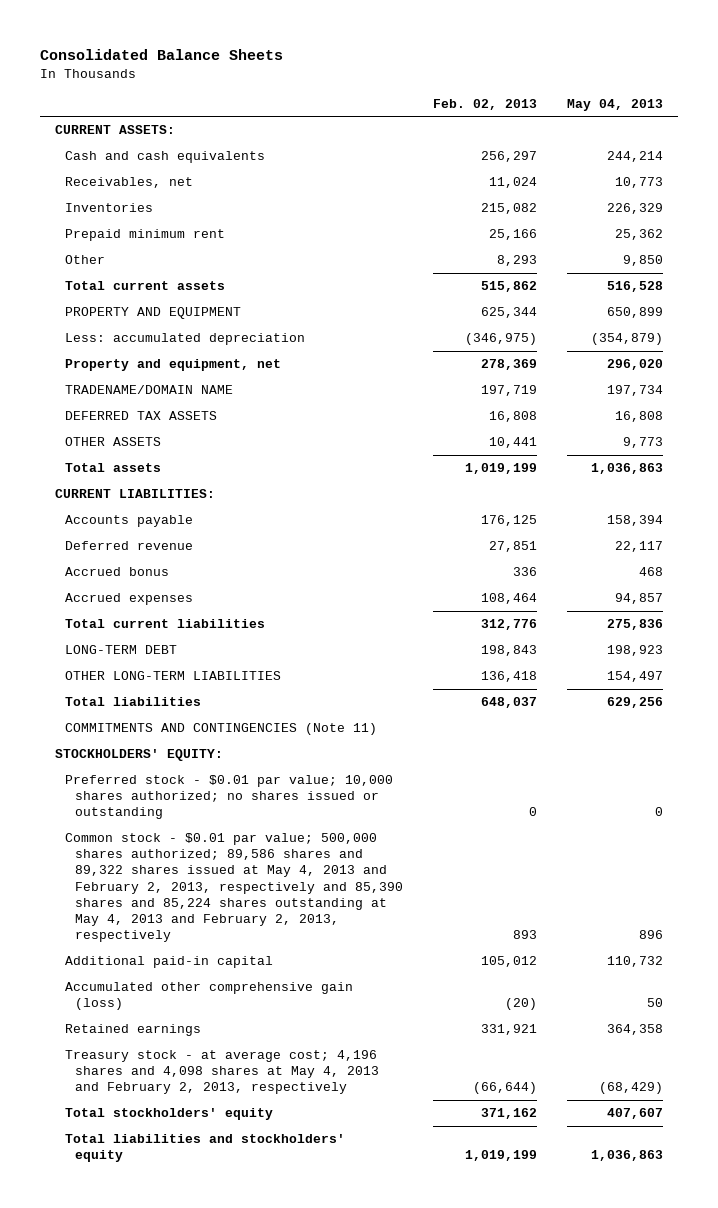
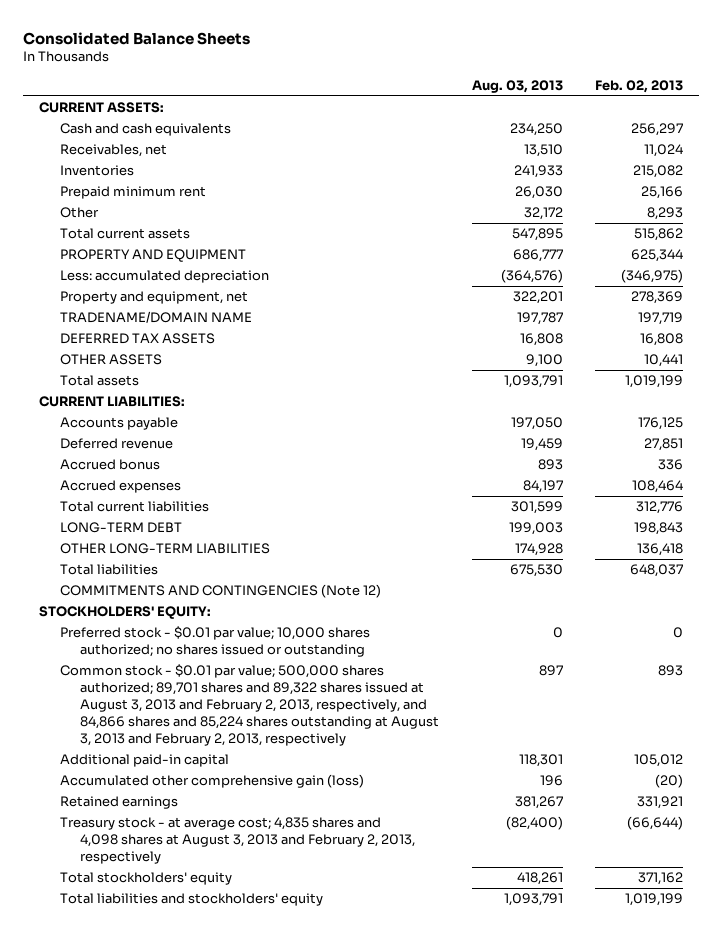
- | Feb. 02, 2013 | May 04, 2013
+ | Aug. 03, 2013 | Feb. 02, 2013
- COMMITMENTS AND CONTINGENCIES (Note 11)
+ COMMITMENTS AND CONTINGENCIES (Note 12)
- Common stock - $0.01 par value; 500,000 shares authorized; 89,586 shares and 89,322 shares issued at May 4, 2013 and February 2, 2013, respectively and 85,390 shares and 85,224 shares outstanding at May 4, 2013 and February 2, 2013, respectively | 893 | 896
+ Common stock - $0.01 par value; 500,000 shares authorized; 89,701 shares and 89,322 shares issued at August 3, 2013 and February 2, 2013, respectively, and 84,866 shares and 85,224 shares outstanding at August 3, 2013 and February 2, 2013, respectively | 897 | 893
- Treasury stock - at average cost; 4,196 shares and 4,098 shares at May 4, 2013 and February 2, 2013, respectively | (66,644) | (68,429)
+ Treasury stock - at average cost; 4,835 shares and 4,098 shares at August 3, 2013 and February 2, 2013, respectively | (82,400) | (66,644)

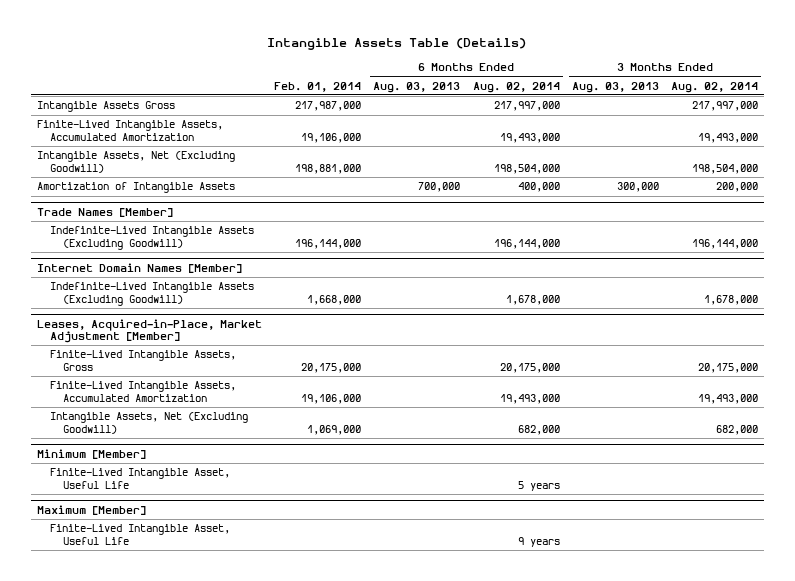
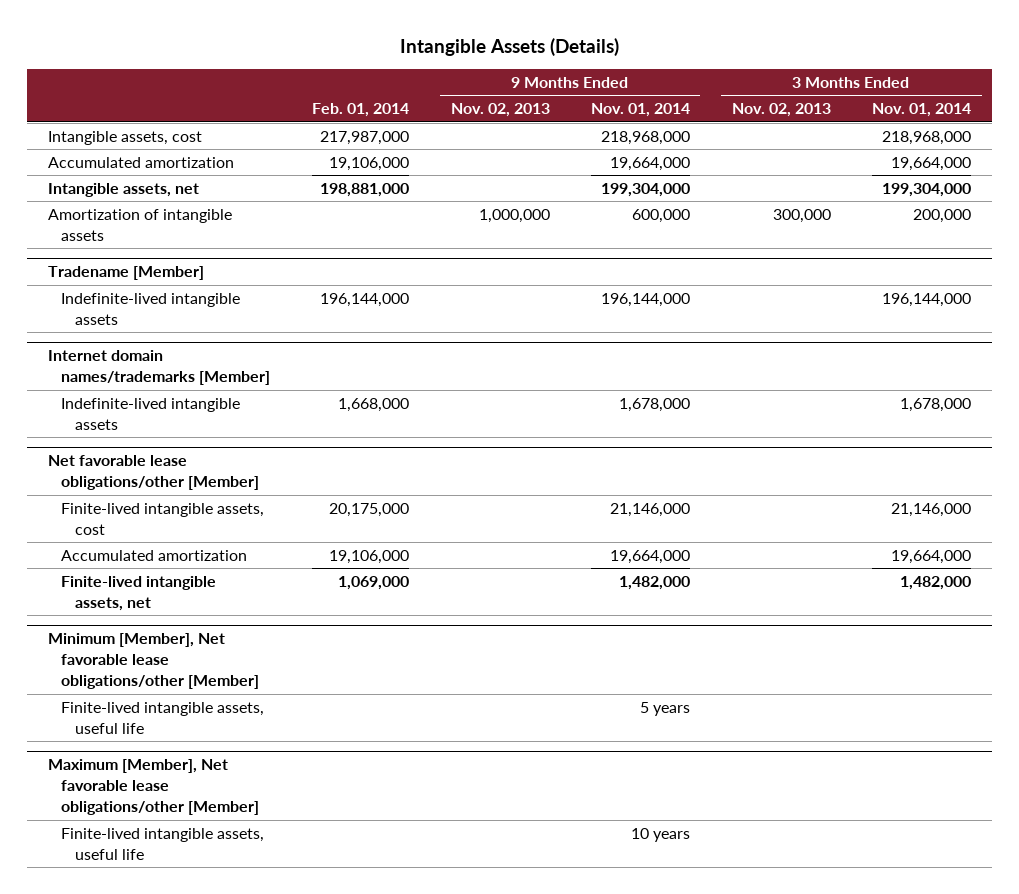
- Intangible Assets Table (Details)
+ Intangible Assets (Details)
- | Feb. 01, 2014 | 6 Months Ended Aug. 03, 2013 | 6 Months Ended Aug. 02, 2014 | 3 Months Ended Aug. 03, 2013 | 3 Months Ended Aug. 02, 2014
+ | Feb. 01, 2014 | 9 Months Ended Nov. 02, 2013 | 9 Months Ended Nov. 01, 2014 | 3 Months Ended Nov. 02, 2013 | 3 Months Ended Nov. 01, 2014
- Intangible Assets Gross | 217,987,000 | | 217,997,000 | | 217,997,000
- Finite-Lived Intangible Assets, Accumulated Amortization | 19,106,000 | | 19,493,000 | | 19,493,000
- Intangible Assets, Net (Excluding Goodwill) | 198,881,000 | | 198,504,000 | | 198,504,000
- Amortization of Intangible Assets | | 700,000 | 400,000 | 300,000 | 200,000
- Trade Names [Member]
- Indefinite-Lived Intangible Assets (Excluding Goodwill) | 196,144,000 | | 196,144,000 | | 196,144,000
- Internet Domain Names [Member]
- Indefinite-Lived Intangible Assets (Excluding Goodwill) | 1,668,000 | | 1,678,000 | | 1,678,000
- Leases, Acquired-in-Place, Market Adjustment [Member]
- Finite-Lived Intangible Assets, Gross | 20,175,000 | | 20,175,000 | | 20,175,000
- Finite-Lived Intangible Assets, Accumulated Amortization | 19,106,000 | | 19,493,000 | | 19,493,000
- Intangible Assets, Net (Excluding Goodwill) | 1,069,000 | | 682,000 | | 682,000
- Minimum [Member]
- Finite-Lived Intangible Asset, Useful Life | | | 5 years | |
- Maximum [Member]
- Finite-Lived Intangible Asset, Useful Life | | | 9 years | |
+ Intangible assets, cost | 217,987,000 | | 218,968,000 | | 218,968,000
+ Accumulated amortization | 19,106,000 | | 19,664,000 | | 19,664,000
+ Intangible assets, net | 198,881,000 | | 199,304,000 | | 199,304,000
+ Amortization of intangible assets | | 1,000,000 | 600,000 | 300,000 | 200,000
+ Tradename [Member]
+ Indefinite-lived intangible assets | 196,144,000 | | 196,144,000 | | 196,144,000
+ Internet domain names/trademarks [Member]
+ Indefinite-lived intangible assets | 1,668,000 | | 1,678,000 | | 1,678,000
+ Net favorable lease obligations/other [Member]
+ Finite-lived intangible assets, cost | 20,175,000 | | 21,146,000 | | 21,146,000
+ Accumulated amortization | 19,106,000 | | 19,664,000 | | 19,664,000
+ Finite-lived intangible assets, net | 1,069,000 | | 1,482,000 | | 1,482,000
+ Minimum [Member], Net favorable lease obligations/other [Member]
+ Finite-lived intangible assets, useful life | | | 5 years | |
+ Maximum [Member], Net favorable lease obligations/other [Member]
+ Finite-lived intangible assets, useful life | | | 10 years | |

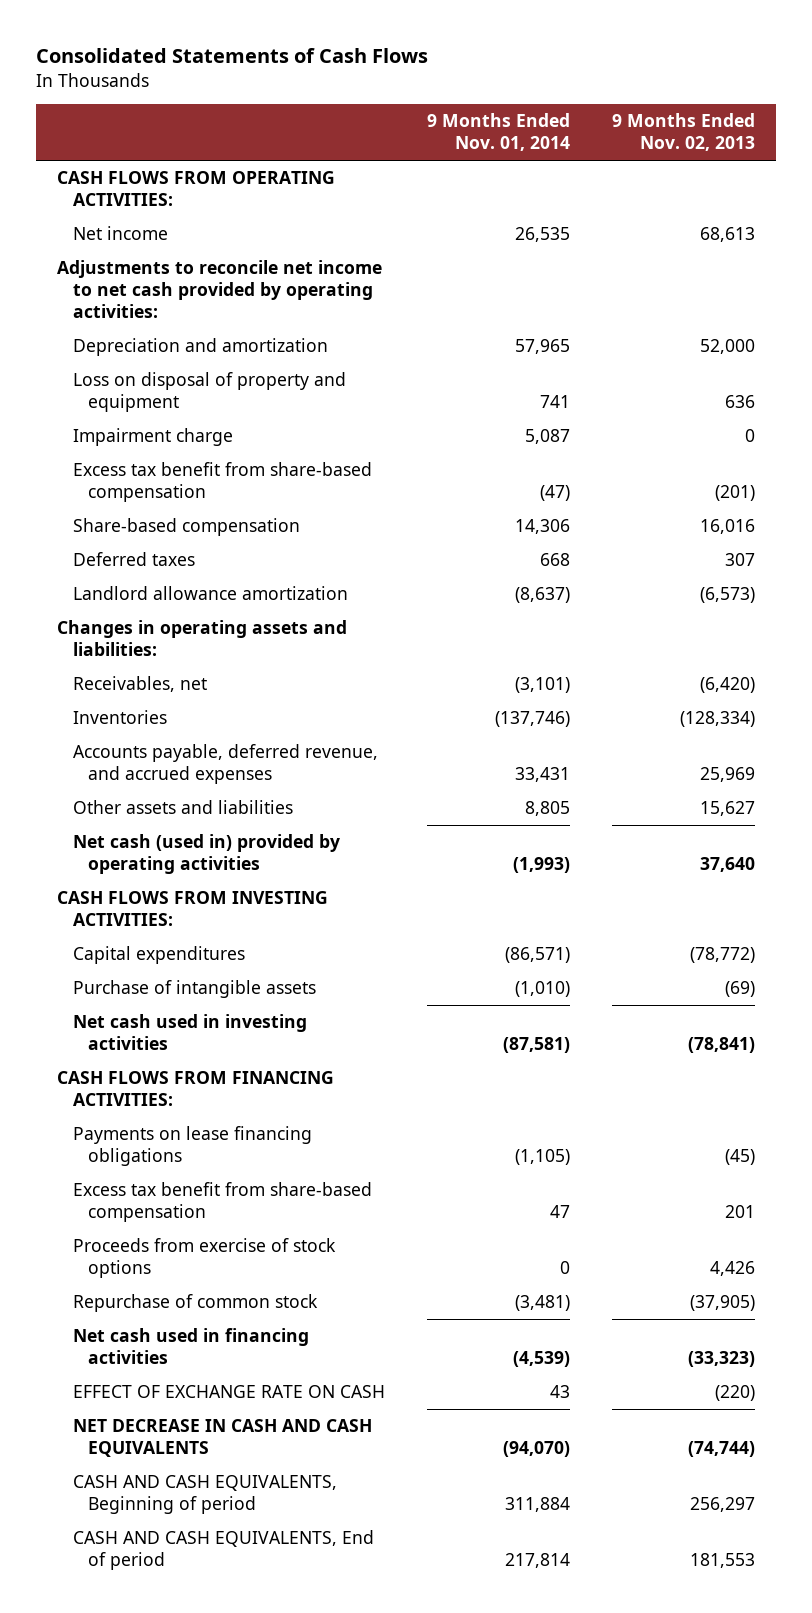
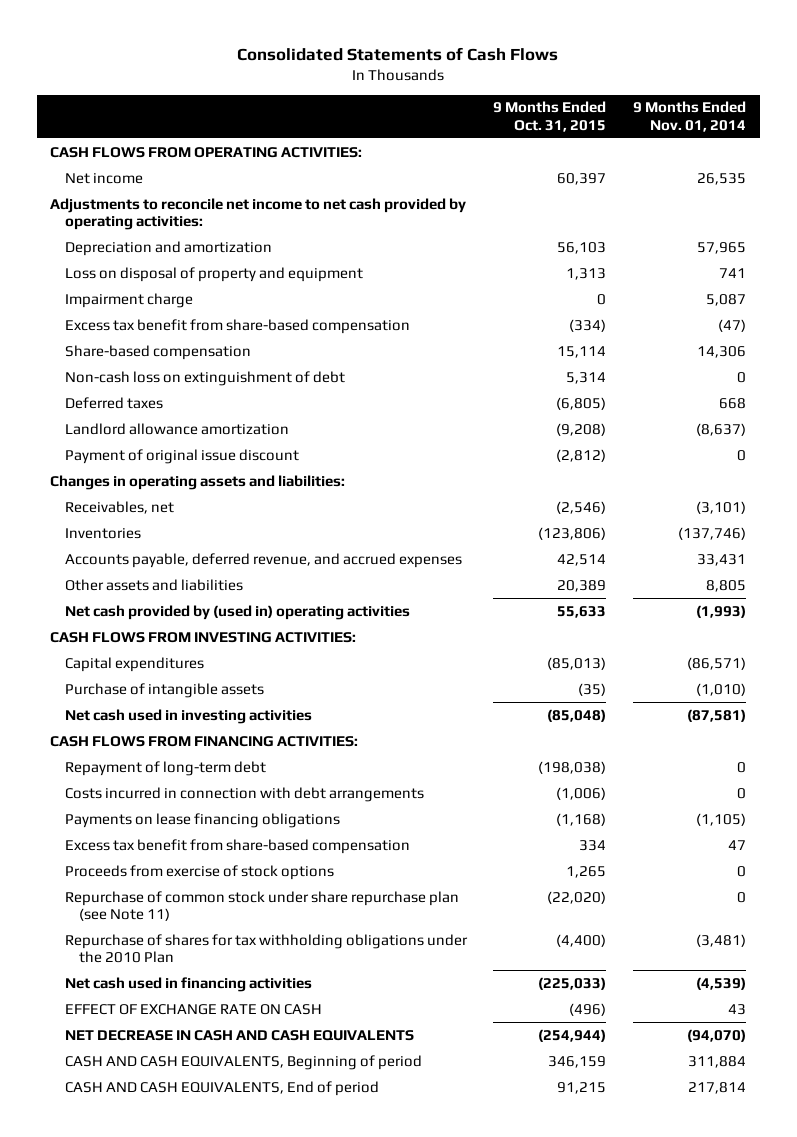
- | 9 Months Ended Nov. 01, 2014 | 9 Months Ended Nov. 02, 2013
+ | 9 Months Ended Oct. 31, 2015 | 9 Months Ended Nov. 01, 2014
+ Non-cash loss on extinguishment of debt | 5,314 | 0
+ Payment of original issue discount | (2,812) | 0
- Net cash (used in) provided by operating activities | (1,993) | 37,640
+ Net cash provided by (used in) operating activities | 55,633 | (1,993)
+ Repayment of long-term debt | (198,038) | 0
+ Costs incurred in connection with debt arrangements | (1,006) | 0
- Repurchase of common stock | (3,481) | (37,905)
+ Repurchase of common stock under share repurchase plan (see Note 11) | (22,020) | 0
+ Repurchase of shares for tax withholding obligations under the 2010 Plan | (4,400) | (3,481)

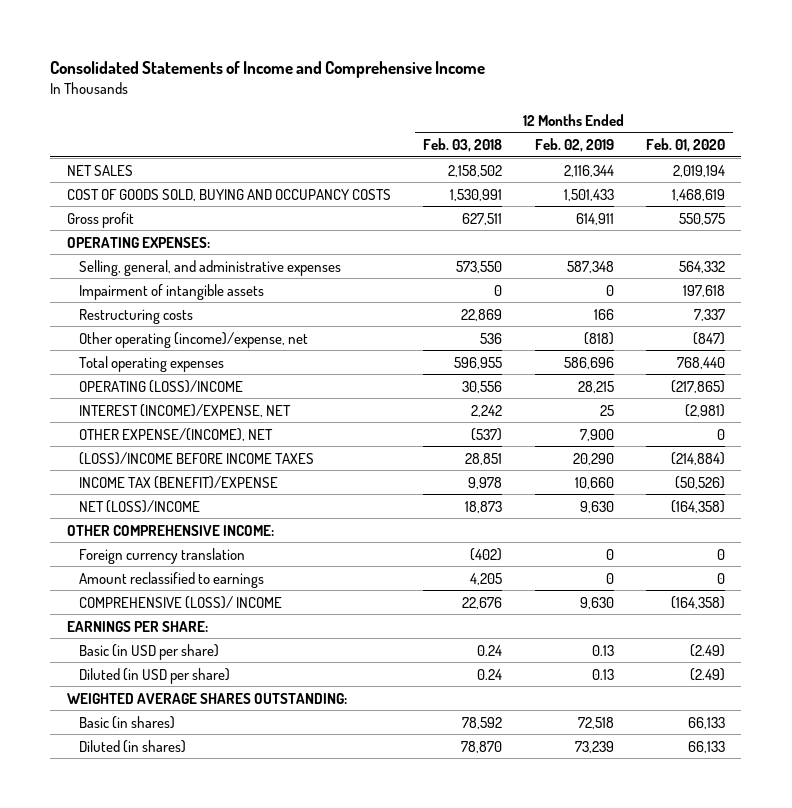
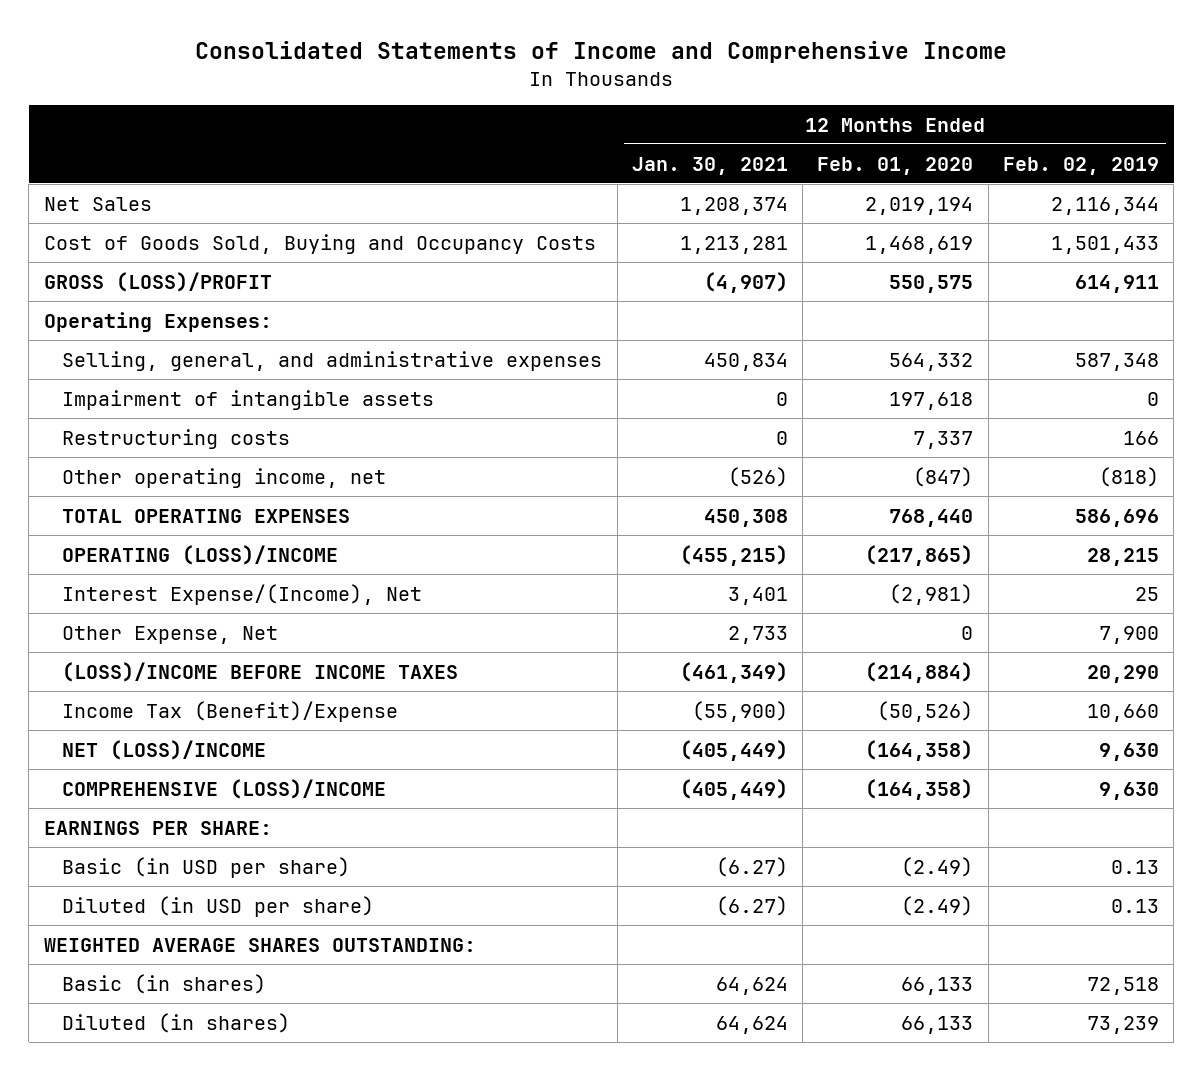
- | 12 Months Ended Feb. 03, 2018 | 12 Months Ended Feb. 02, 2019 | 12 Months Ended Feb. 01, 2020
+ | 12 Months Ended Jan. 30, 2021 | 12 Months Ended Feb. 01, 2020 | 12 Months Ended Feb. 02, 2019
- NET SALES | 2,158,502 | 2,116,344 | 2,019,194
- COST OF GOODS SOLD, BUYING AND OCCUPANCY COSTS | 1,530,991 | 1,501,433 | 1,468,619
- Gross profit | 627,511 | 614,911 | 550,575
- OPERATING EXPENSES:
+ Net Sales | 1,208,374 | 2,019,194 | 2,116,344
+ Cost of Goods Sold, Buying and Occupancy Costs | 1,213,281 | 1,468,619 | 1,501,433
+ GROSS (LOSS)/PROFIT | (4,907) | 550,575 | 614,911
+ Operating Expenses:
- Other operating (income)/expense, net | 536 | (818) | (847)
- Total operating expenses | 596,955 | 586,696 | 768,440
+ Other operating income, net | (526) | (847) | (818)
+ TOTAL OPERATING EXPENSES | 450,308 | 768,440 | 586,696
- INTEREST (INCOME)/EXPENSE, NET | 2,242 | 25 | (2,981)
- OTHER EXPENSE/(INCOME), NET | (537) | 7,900 | 0
+ Interest Expense/(Income), Net | 3,401 | (2,981) | 25
+ Other Expense, Net | 2,733 | 0 | 7,900
- INCOME TAX (BENEFIT)/EXPENSE | 9,978 | 10,660 | (50,526)
+ Income Tax (Benefit)/Expense | (55,900) | (50,526) | 10,660
- OTHER COMPREHENSIVE INCOME:
- Foreign currency translation | (402) | 0 | 0
- Amount reclassified to earnings | 4,205 | 0 | 0
- COMPREHENSIVE (LOSS)/ INCOME | 22,676 | 9,630 | (164,358)
+ COMPREHENSIVE (LOSS)/INCOME | (405,449) | (164,358) | 9,630

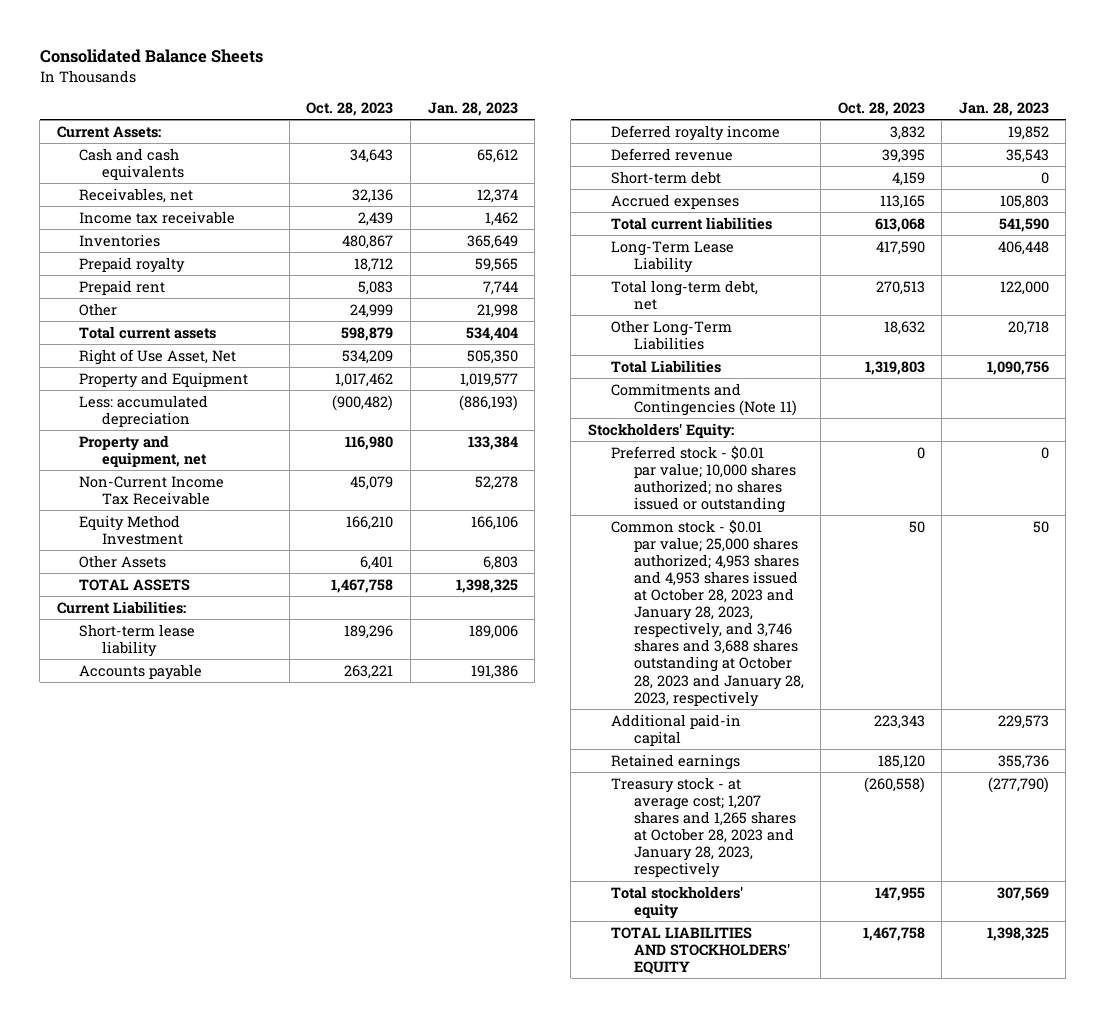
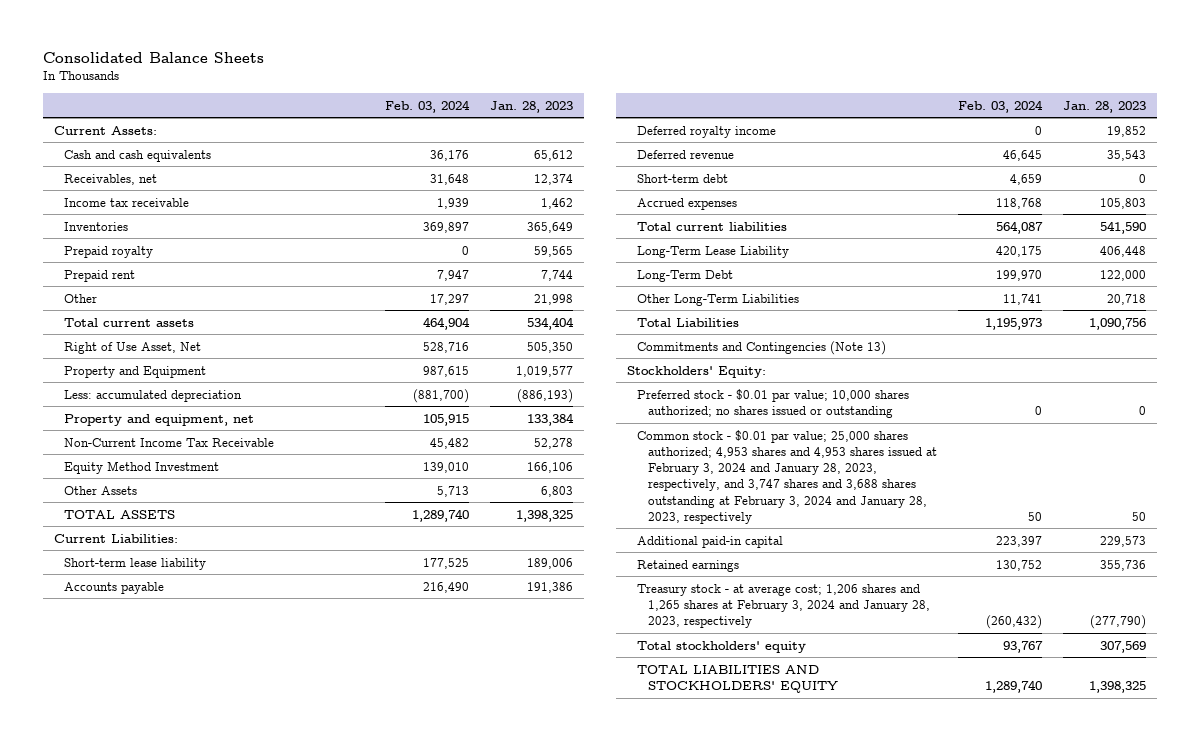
- | Oct. 28, 2023 | Jan. 28, 2023
+ | Feb. 03, 2024 | Jan. 28, 2023
- Total long-term debt, net | 270,513 | 122,000
+ Long-Term Debt | 199,970 | 122,000
- Commitments and Contingencies (Note 11)
+ Commitments and Contingencies (Note 13)
- Common stock - $0.01 par value; 25,000 shares authorized; 4,953 shares and 4,953 shares issued at October 28, 2023 and January 28, 2023, respectively, and 3,746 shares and 3,688 shares outstanding at October 28, 2023 and January 28, 2023, respectively | 50 | 50
+ Common stock - $0.01 par value; 25,000 shares authorized; 4,953 shares and 4,953 shares issued at February 3, 2024 and January 28, 2023, respectively, and 3,747 shares and 3,688 shares outstanding at February 3, 2024 and January 28, 2023, respectively | 50 | 50
- Treasury stock - at average cost; 1,207 shares and 1,265 shares at October 28, 2023 and January 28, 2023, respectively | (260,558) | (277,790)
+ Treasury stock - at average cost; 1,206 shares and 1,265 shares at February 3, 2024 and January 28, 2023, respectively | (260,432) | (277,790)

